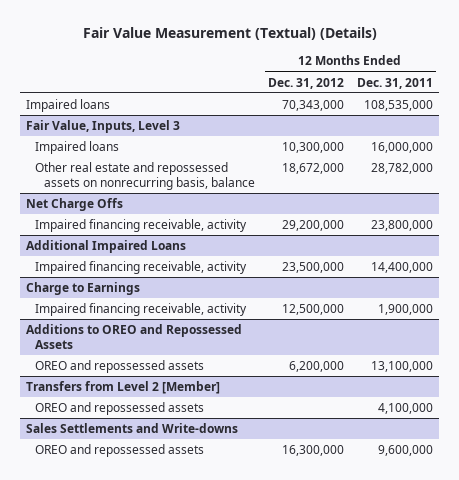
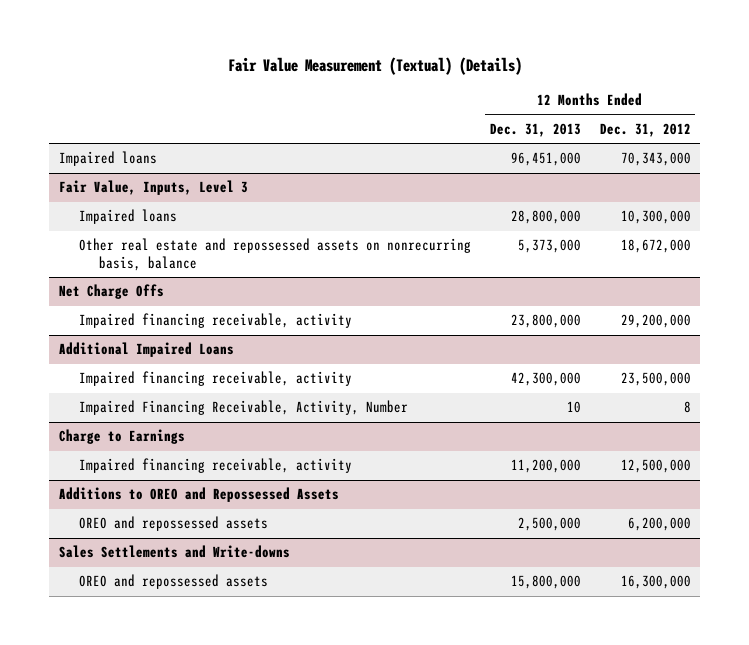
- | 12 Months Ended Dec. 31, 2012 | 12 Months Ended Dec. 31, 2011
+ | 12 Months Ended Dec. 31, 2013 | 12 Months Ended Dec. 31, 2012
@ Additional Impaired Loans
+ Impaired Financing Receivable, Activity, Number | 10 | 8
- Transfers from Level 2 [Member]
- OREO and repossessed assets | | 4,100,000

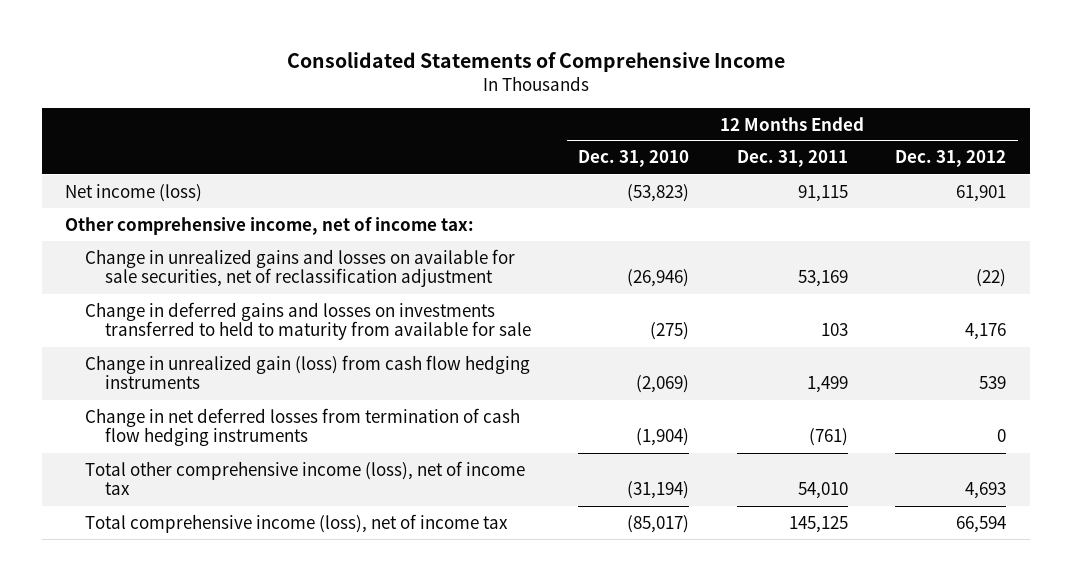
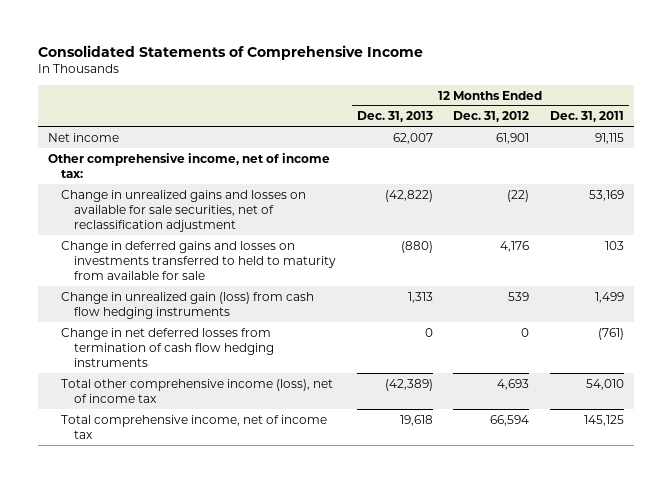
- | 12 Months Ended Dec. 31, 2010 | 12 Months Ended Dec. 31, 2011 | 12 Months Ended Dec. 31, 2012
+ | 12 Months Ended Dec. 31, 2013 | 12 Months Ended Dec. 31, 2012 | 12 Months Ended Dec. 31, 2011
- Net income (loss) | (53,823) | 91,115 | 61,901
+ Net income | 62,007 | 61,901 | 91,115
- Total comprehensive income (loss), net of income tax | (85,017) | 145,125 | 66,594
+ Total comprehensive income, net of income tax | 19,618 | 66,594 | 145,125

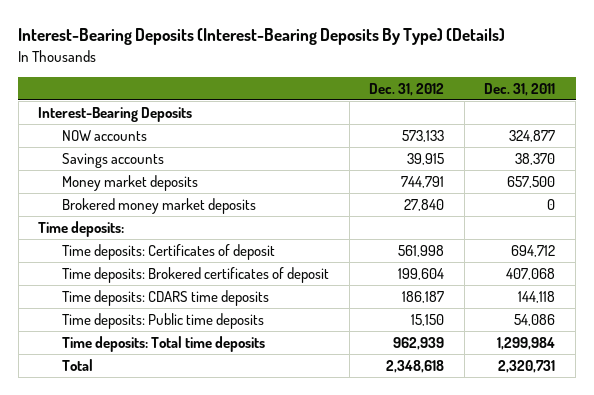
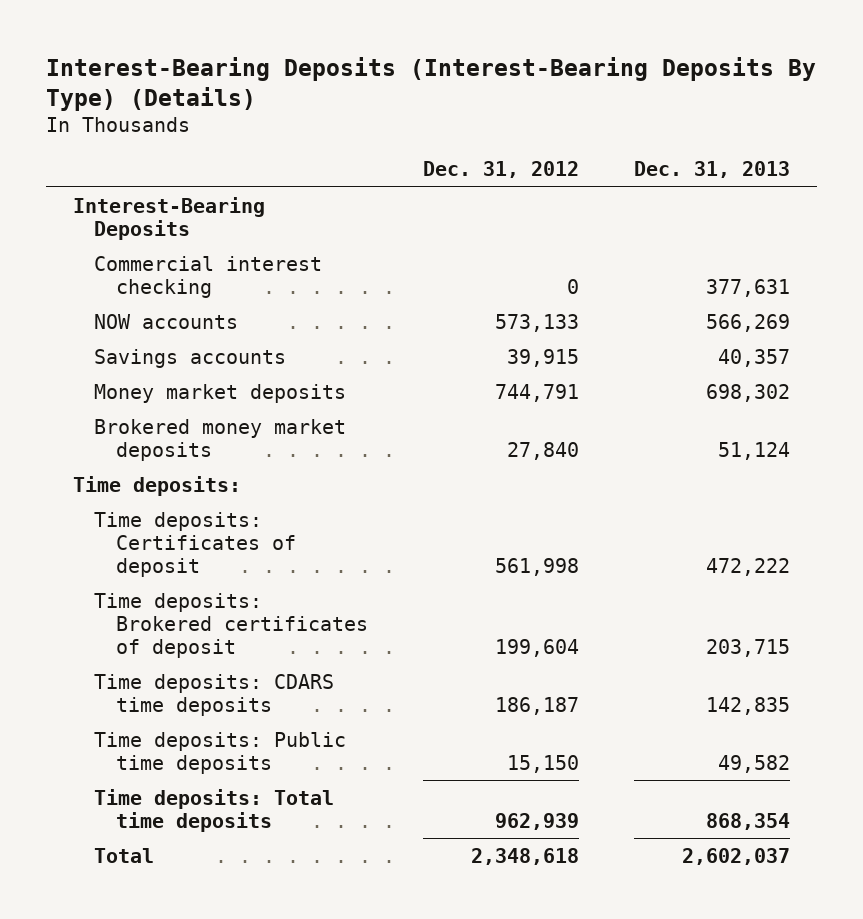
- | Dec. 31, 2012 | Dec. 31, 2011
+ | Dec. 31, 2012 | Dec. 31, 2013
+ Commercial interest checking | 0 | 377,631

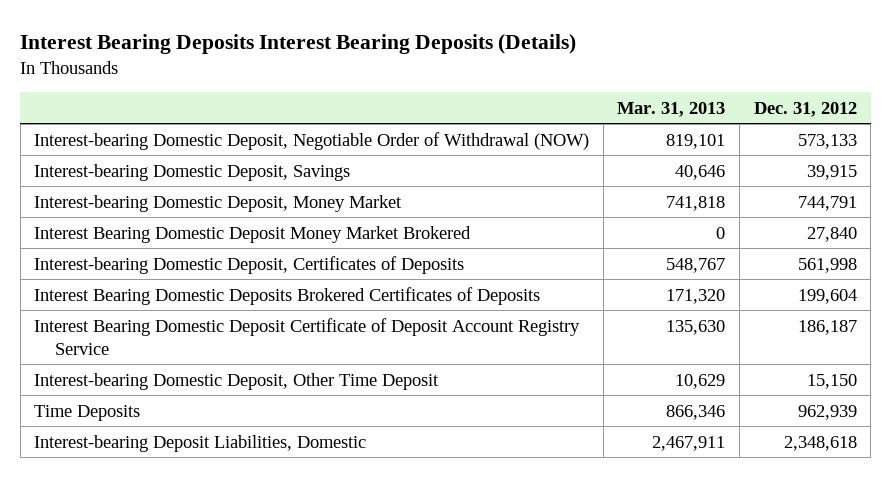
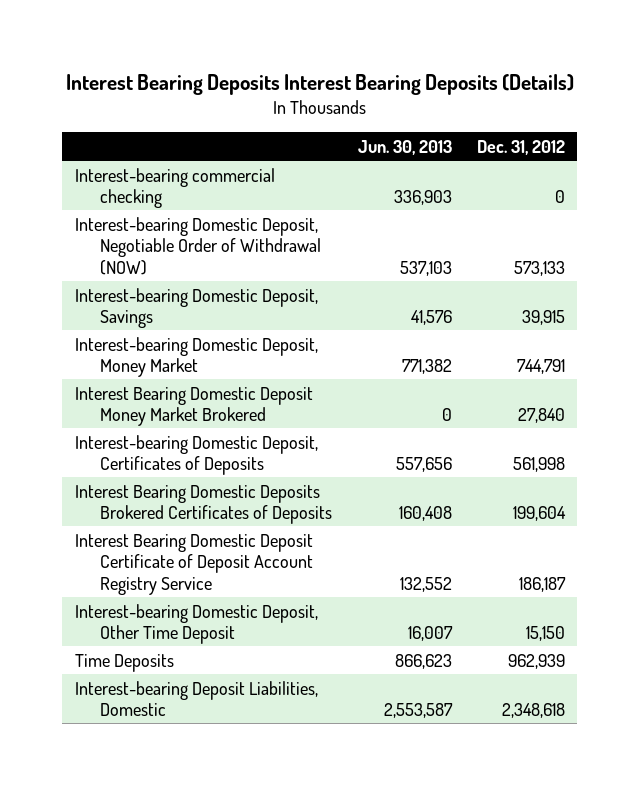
- | Mar. 31, 2013 | Dec. 31, 2012
+ | Jun. 30, 2013 | Dec. 31, 2012
+ Interest-bearing commercial checking | 336,903 | 0

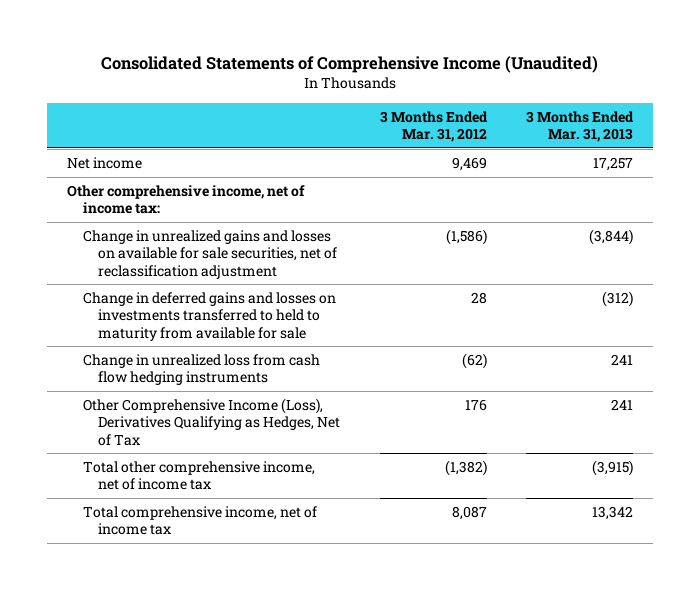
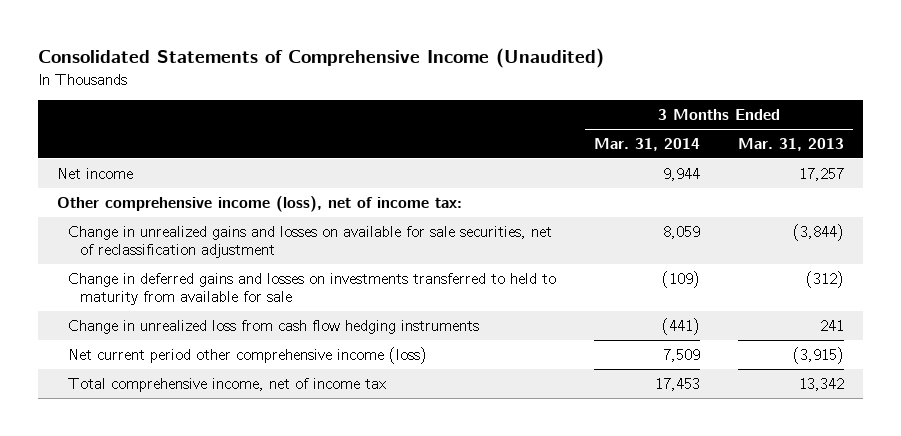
- | 3 Months Ended Mar. 31, 2012 | 3 Months Ended Mar. 31, 2013
+ | 3 Months Ended Mar. 31, 2014 | 3 Months Ended Mar. 31, 2013
- Other comprehensive income, net of income tax:
+ Other comprehensive income (loss), net of income tax:
- Other Comprehensive Income (Loss), Derivatives Qualifying as Hedges, Net of Tax | 176 | 241
- Total other comprehensive income, net of income tax | (1,382) | (3,915)
+ Net current period other comprehensive income (loss) | 7,509 | (3,915)

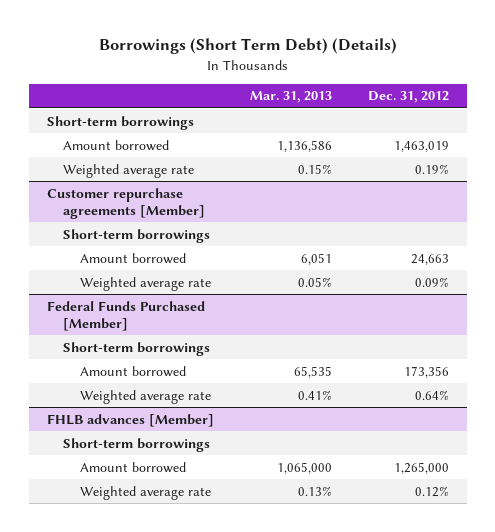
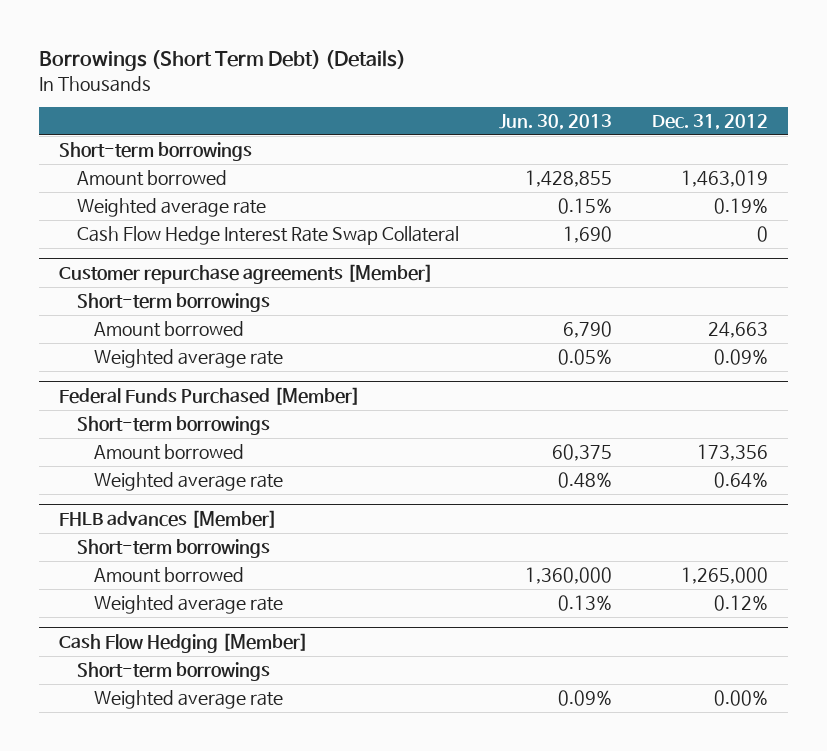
- | Mar. 31, 2013 | Dec. 31, 2012
+ | Jun. 30, 2013 | Dec. 31, 2012
+ Cash Flow Hedge Interest Rate Swap Collateral | 1,690 | 0
+ Cash Flow Hedging [Member]
+ Short-term borrowings
+ Weighted average rate | 0.09% | 0.00%

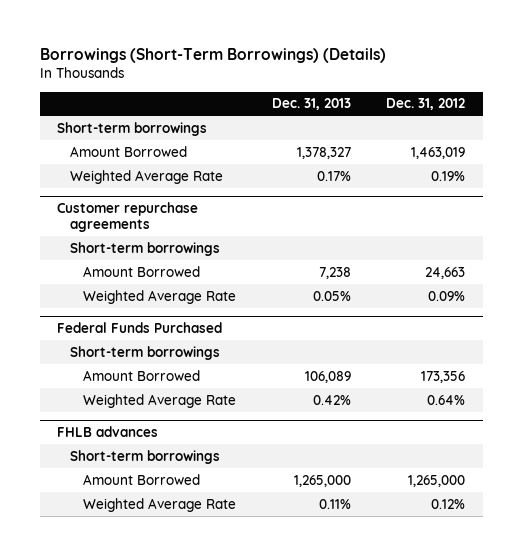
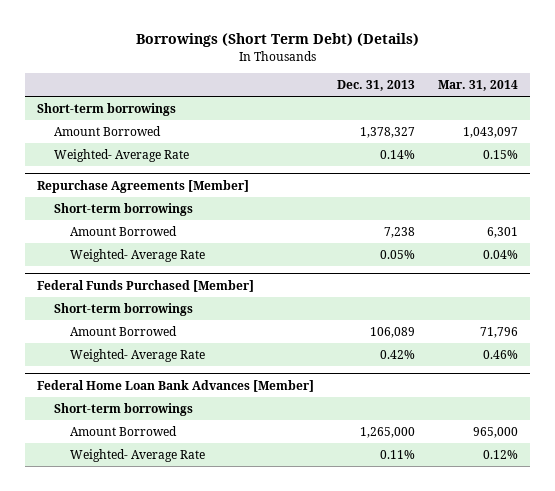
- Borrowings (Short-Term Borrowings) (Details)
+ Borrowings (Short Term Debt) (Details)
- | Dec. 31, 2013 | Dec. 31, 2012
+ | Dec. 31, 2013 | Mar. 31, 2014
- Weighted Average Rate | 0.17% | 0.19%
- Customer repurchase agreements
+ Weighted- Average Rate | 0.14% | 0.15%
+ Repurchase Agreements [Member]
- Weighted Average Rate | 0.05% | 0.09%
- Federal Funds Purchased
+ Weighted- Average Rate | 0.05% | 0.04%
+ Federal Funds Purchased [Member]
- Weighted Average Rate | 0.42% | 0.64%
- FHLB advances
+ Weighted- Average Rate | 0.42% | 0.46%
+ Federal Home Loan Bank Advances [Member]
- Weighted Average Rate | 0.11% | 0.12%
+ Weighted- Average Rate | 0.11% | 0.12%

